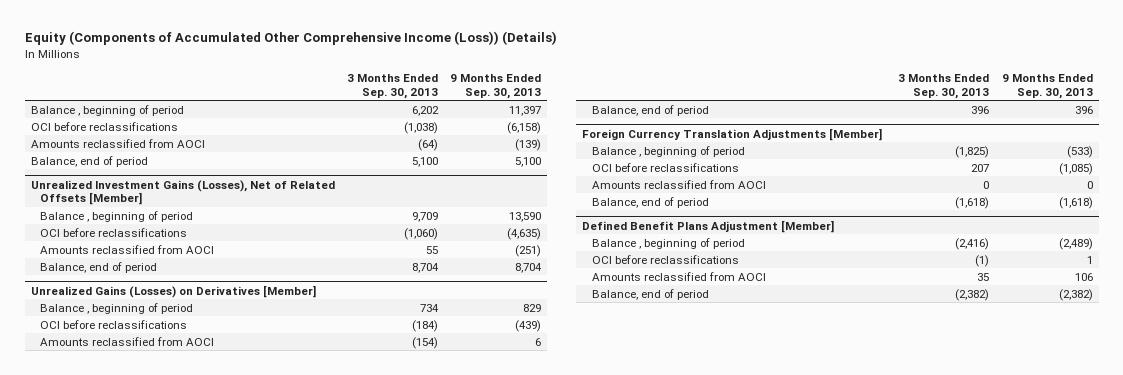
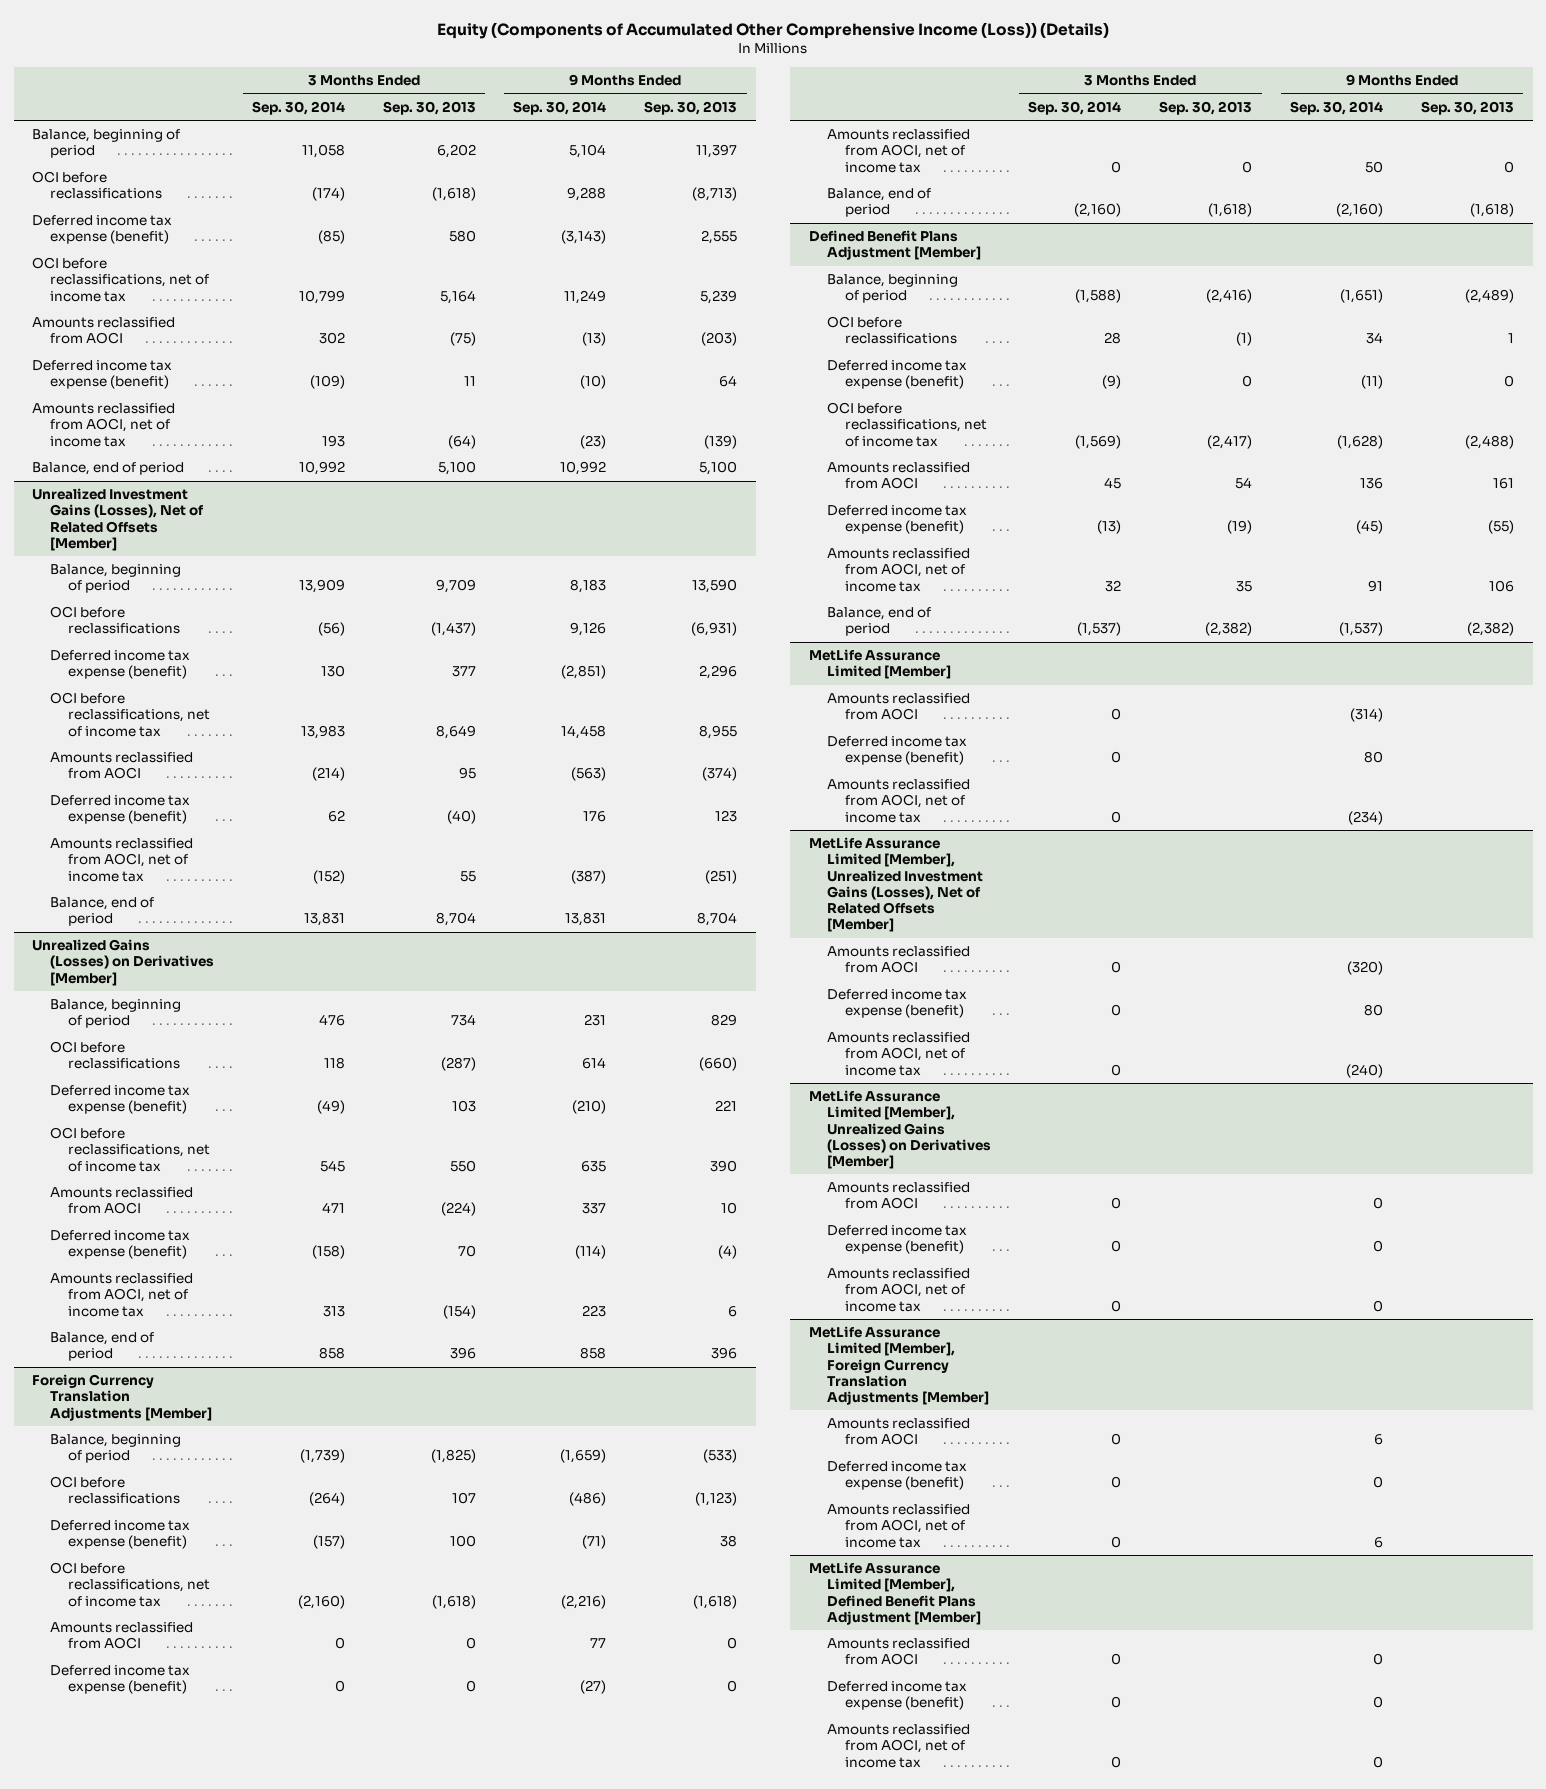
- | 3 Months Ended Sep. 30, 2013 | 9 Months Ended Sep. 30, 2013
+ | 3 Months Ended Sep. 30, 2014 | 3 Months Ended Sep. 30, 2013 | 9 Months Ended Sep. 30, 2014 | 9 Months Ended Sep. 30, 2013
- Balance , beginning of period | 6,202 | 11,397
- OCI before reclassifications | (1,038) | (6,158)
- Amounts reclassified from AOCI | (64) | (139)
+ Balance, beginning of period | 11,058 | 6,202 | 5,104 | 11,397
+ OCI before reclassifications | (174) | (1,618) | 9,288 | (8,713)
+ Deferred income tax expense (benefit) | (85) | 580 | (3,143) | 2,555
+ OCI before reclassifications, net of income tax | 10,799 | 5,164 | 11,249 | 5,239
+ Amounts reclassified from AOCI | 302 | (75) | (13) | (203)
+ Deferred income tax expense (benefit) | (109) | 11 | (10) | 64
+ Amounts reclassified from AOCI, net of income tax | 193 | (64) | (23) | (139)
@ Unrealized Investment Gains (Losses), Net of Related Offsets [Member]
- Balance , beginning of period | 9,709 | 13,590
- OCI before reclassifications | (1,060) | (4,635)
- Amounts reclassified from AOCI | 55 | (251)
+ Balance, beginning of period | 13,909 | 9,709 | 8,183 | 13,590
+ OCI before reclassifications | (56) | (1,437) | 9,126 | (6,931)
+ Deferred income tax expense (benefit) | 130 | 377 | (2,851) | 2,296
+ OCI before reclassifications, net of income tax | 13,983 | 8,649 | 14,458 | 8,955
+ Amounts reclassified from AOCI | (214) | 95 | (563) | (374)
+ Deferred income tax expense (benefit) | 62 | (40) | 176 | 123
+ Amounts reclassified from AOCI, net of income tax | (152) | 55 | (387) | (251)
@ Unrealized Gains (Losses) on Derivatives [Member]
- Balance , beginning of period | 734 | 829
- OCI before reclassifications | (184) | (439)
- Amounts reclassified from AOCI | (154) | 6
+ Balance, beginning of period | 476 | 734 | 231 | 829
+ OCI before reclassifications | 118 | (287) | 614 | (660)
+ Deferred income tax expense (benefit) | (49) | 103 | (210) | 221
+ OCI before reclassifications, net of income tax | 545 | 550 | 635 | 390
+ Amounts reclassified from AOCI | 471 | (224) | 337 | 10
+ Deferred income tax expense (benefit) | (158) | 70 | (114) | (4)
+ Amounts reclassified from AOCI, net of income tax | 313 | (154) | 223 | 6
@ Foreign Currency Translation Adjustments [Member]
- Balance , beginning of period | (1,825) | (533)
- OCI before reclassifications | 207 | (1,085)
+ Balance, beginning of period | (1,739) | (1,825) | (1,659) | (533)
+ OCI before reclassifications | (264) | 107 | (486) | (1,123)
+ Deferred income tax expense (benefit) | (157) | 100 | (71) | 38
+ OCI before reclassifications, net of income tax | (2,160) | (1,618) | (2,216) | (1,618)
+ Deferred income tax expense (benefit) | 0 | 0 | (27) | 0
+ Amounts reclassified from AOCI, net of income tax | 0 | 0 | 50 | 0
@ Defined Benefit Plans Adjustment [Member]
- Balance , beginning of period | (2,416) | (2,489)
+ Balance, beginning of period | (1,588) | (2,416) | (1,651) | (2,489)
- Amounts reclassified from AOCI | 35 | 106
+ Deferred income tax expense (benefit) | (9) | 0 | (11) | 0
+ OCI before reclassifications, net of income tax | (1,569) | (2,417) | (1,628) | (2,488)
+ Amounts reclassified from AOCI | 45 | 54 | 136 | 161
+ Deferred income tax expense (benefit) | (13) | (19) | (45) | (55)
+ Amounts reclassified from AOCI, net of income tax | 32 | 35 | 91 | 106
+ MetLife Assurance Limited [Member]
+ Amounts reclassified from AOCI | 0 | | (314) |
+ Deferred income tax expense (benefit) | 0 | | 80 |
+ Amounts reclassified from AOCI, net of income tax | 0 | | (234) |
+ MetLife Assurance Limited [Member], Unrealized Investment Gains (Losses), Net of Related Offsets [Member]
+ Amounts reclassified from AOCI | 0 | | (320) |
+ Deferred income tax expense (benefit) | 0 | | 80 |
+ Amounts reclassified from AOCI, net of income tax | 0 | | (240) |
+ MetLife Assurance Limited [Member], Unrealized Gains (Losses) on Derivatives [Member]
+ Amounts reclassified from AOCI | 0 | | 0 |
+ Deferred income tax expense (benefit) | 0 | | 0 |
+ Amounts reclassified from AOCI, net of income tax | 0 | | 0 |
+ MetLife Assurance Limited [Member], Foreign Currency Translation Adjustments [Member]
+ Amounts reclassified from AOCI | 0 | | 6 |
+ Deferred income tax expense (benefit) | 0 | | 0 |
+ Amounts reclassified from AOCI, net of income tax | 0 | | 6 |
+ MetLife Assurance Limited [Member], Defined Benefit Plans Adjustment [Member]
+ Amounts reclassified from AOCI | 0 | | 0 |
+ Deferred income tax expense (benefit) | 0 | | 0 |
+ Amounts reclassified from AOCI, net of income tax | 0 | | 0 |

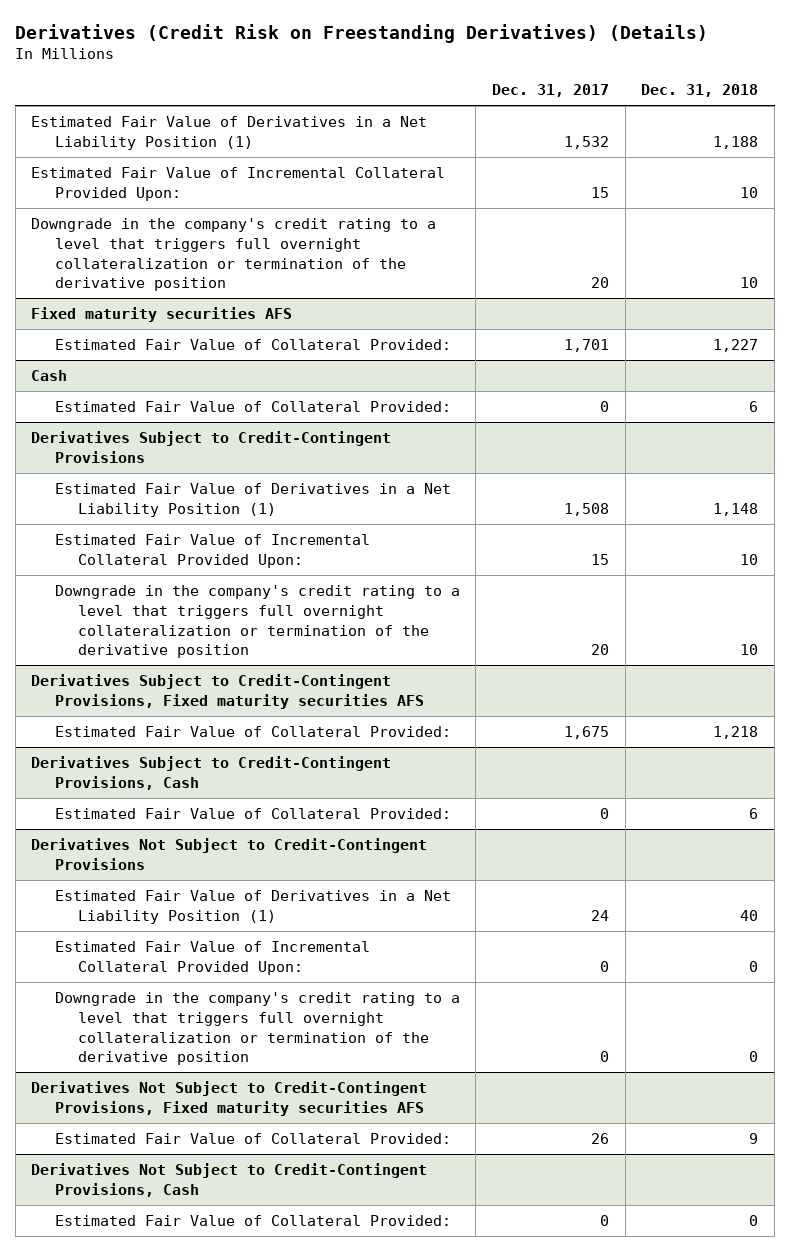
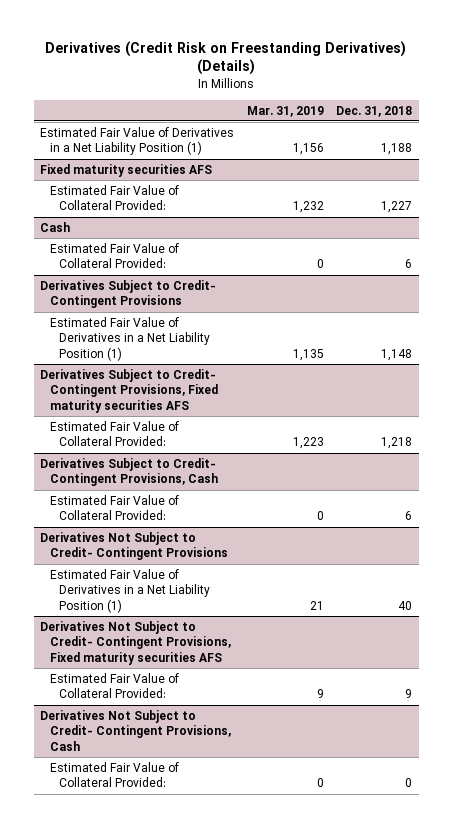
- | Dec. 31, 2017 | Dec. 31, 2018
+ | Mar. 31, 2019 | Dec. 31, 2018
- Estimated Fair Value of Incremental Collateral Provided Upon: | 15 | 10
- Downgrade in the company's credit rating to a level that triggers full overnight collateralization or termination of the derivative position | 20 | 10
- Derivatives Subject to Credit-Contingent Provisions
+ Derivatives Subject to Credit- Contingent Provisions
- Estimated Fair Value of Incremental Collateral Provided Upon: | 15 | 10
- Downgrade in the company's credit rating to a level that triggers full overnight collateralization or termination of the derivative position | 20 | 10
- Derivatives Subject to Credit-Contingent Provisions, Fixed maturity securities AFS
+ Derivatives Subject to Credit- Contingent Provisions, Fixed maturity securities AFS
- Derivatives Subject to Credit-Contingent Provisions, Cash
+ Derivatives Subject to Credit- Contingent Provisions, Cash
- Derivatives Not Subject to Credit-Contingent Provisions
+ Derivatives Not Subject to Credit- Contingent Provisions
- Estimated Fair Value of Incremental Collateral Provided Upon: | 0 | 0
- Downgrade in the company's credit rating to a level that triggers full overnight collateralization or termination of the derivative position | 0 | 0
- Derivatives Not Subject to Credit-Contingent Provisions, Fixed maturity securities AFS
+ Derivatives Not Subject to Credit- Contingent Provisions, Fixed maturity securities AFS
- Derivatives Not Subject to Credit-Contingent Provisions, Cash
+ Derivatives Not Subject to Credit- Contingent Provisions, Cash

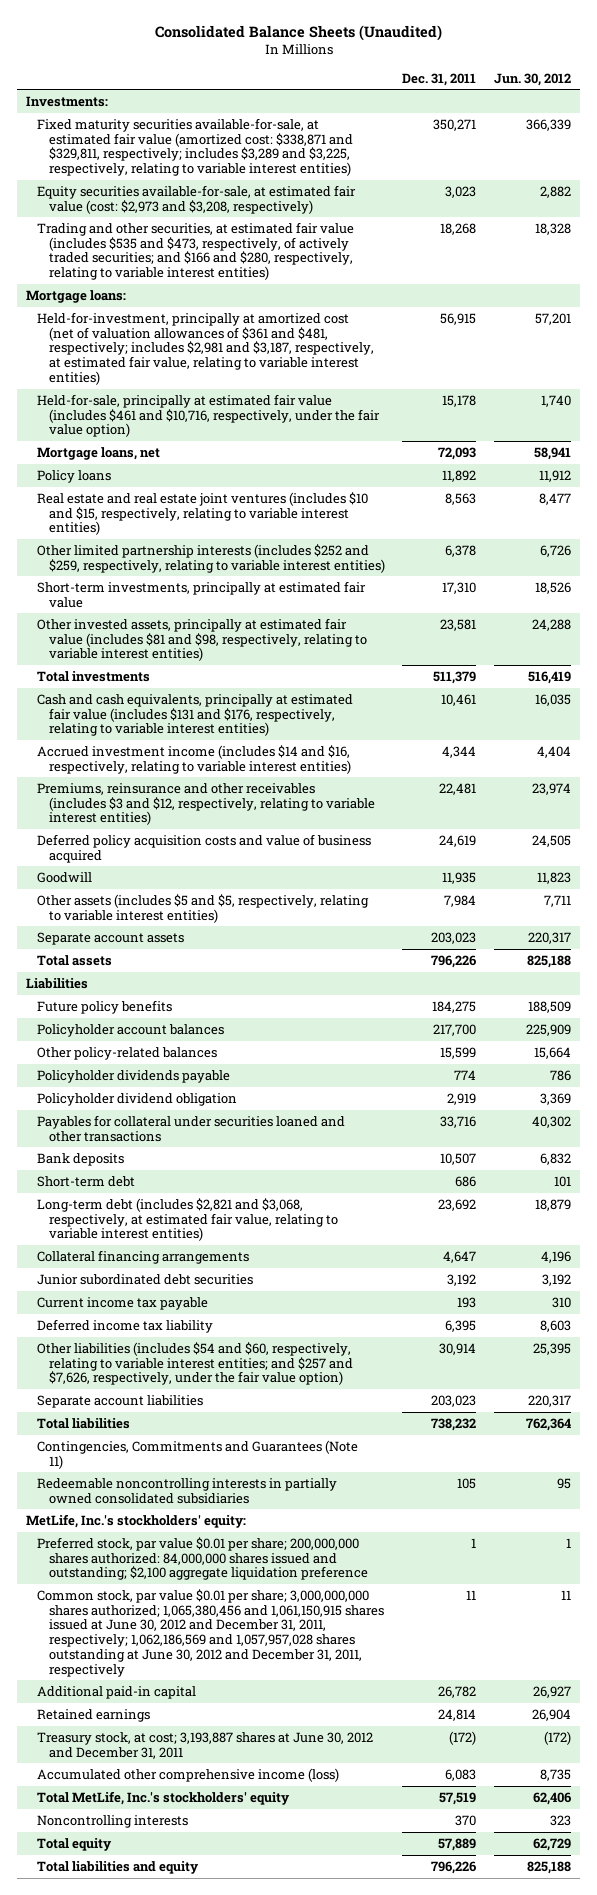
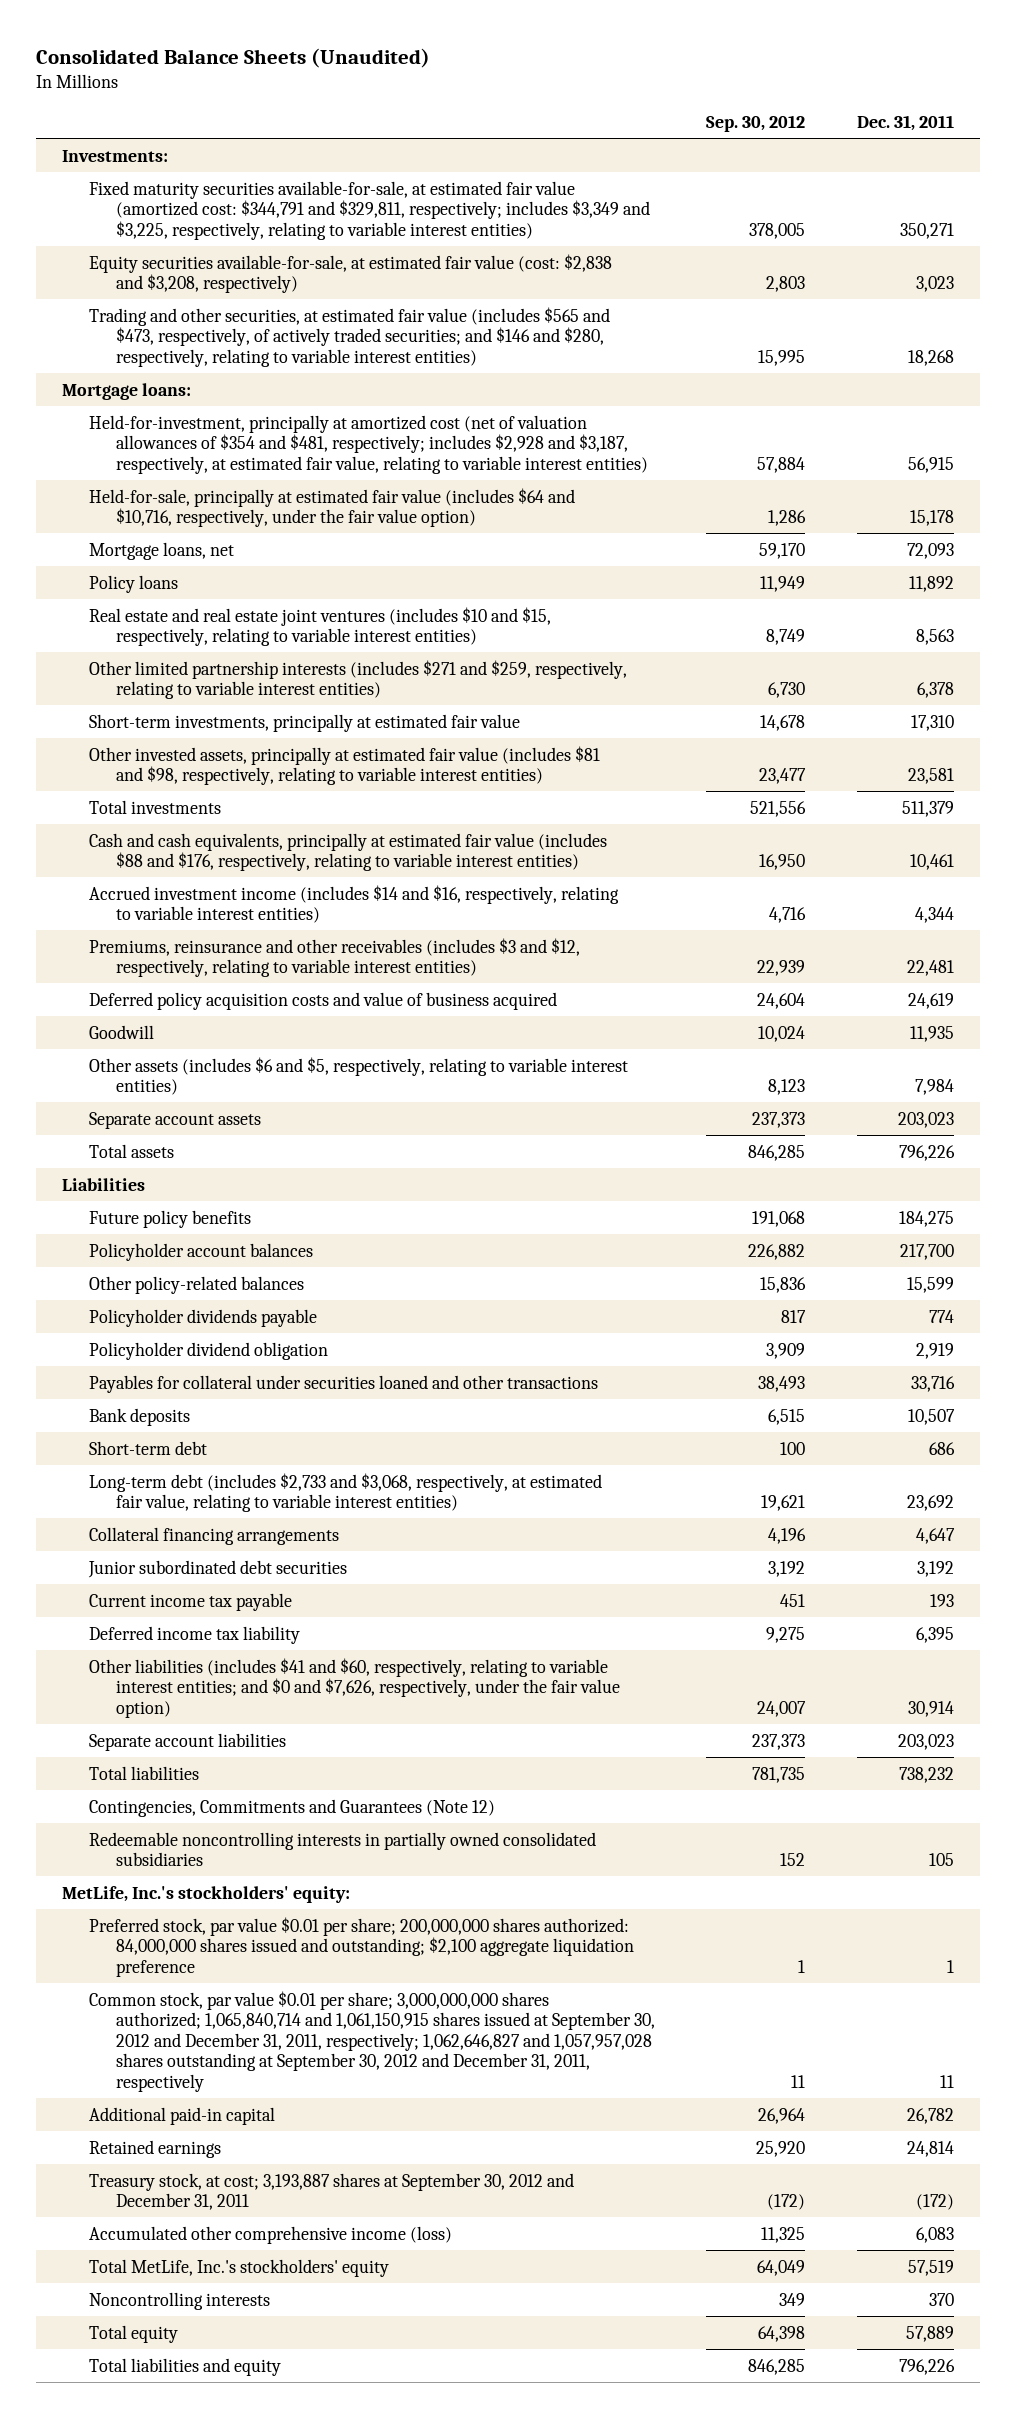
- | Dec. 31, 2011 | Jun. 30, 2012
+ | Sep. 30, 2012 | Dec. 31, 2011
- Fixed maturity securities available-for-sale, at estimated fair value (amortized cost: $338,871 and $329,811, respectively; includes $3,289 and $3,225, respectively, relating to variable interest entities) | 350,271 | 366,339
- Equity securities available-for-sale, at estimated fair value (cost: $2,973 and $3,208, respectively) | 3,023 | 2,882
- Trading and other securities, at estimated fair value (includes $535 and $473, respectively, of actively traded securities; and $166 and $280, respectively, relating to variable interest entities) | 18,268 | 18,328
+ Fixed maturity securities available-for-sale, at estimated fair value (amortized cost: $344,791 and $329,811, respectively; includes $3,349 and $3,225, respectively, relating to variable interest entities) | 378,005 | 350,271
+ Equity securities available-for-sale, at estimated fair value (cost: $2,838 and $3,208, respectively) | 2,803 | 3,023
+ Trading and other securities, at estimated fair value (includes $565 and $473, respectively, of actively traded securities; and $146 and $280, respectively, relating to variable interest entities) | 15,995 | 18,268
- Held-for-investment, principally at amortized cost (net of valuation allowances of $361 and $481, respectively; includes $2,981 and $3,187, respectively, at estimated fair value, relating to variable interest entities) | 56,915 | 57,201
- Held-for-sale, principally at estimated fair value (includes $461 and $10,716, respectively, under the fair value option) | 15,178 | 1,740
+ Held-for-investment, principally at amortized cost (net of valuation allowances of $354 and $481, respectively; includes $2,928 and $3,187, respectively, at estimated fair value, relating to variable interest entities) | 57,884 | 56,915
+ Held-for-sale, principally at estimated fair value (includes $64 and $10,716, respectively, under the fair value option) | 1,286 | 15,178
- Other limited partnership interests (includes $252 and $259, respectively, relating to variable interest entities) | 6,378 | 6,726
+ Other limited partnership interests (includes $271 and $259, respectively, relating to variable interest entities) | 6,730 | 6,378
- Cash and cash equivalents, principally at estimated fair value (includes $131 and $176, respectively, relating to variable interest entities) | 10,461 | 16,035
+ Cash and cash equivalents, principally at estimated fair value (includes $88 and $176, respectively, relating to variable interest entities) | 16,950 | 10,461
- Other assets (includes $5 and $5, respectively, relating to variable interest entities) | 7,984 | 7,711
+ Other assets (includes $6 and $5, respectively, relating to variable interest entities) | 8,123 | 7,984
- Long-term debt (includes $2,821 and $3,068, respectively, at estimated fair value, relating to variable interest entities) | 23,692 | 18,879
+ Long-term debt (includes $2,733 and $3,068, respectively, at estimated fair value, relating to variable interest entities) | 19,621 | 23,692
- Other liabilities (includes $54 and $60, respectively, relating to variable interest entities; and $257 and $7,626, respectively, under the fair value option) | 30,914 | 25,395
+ Other liabilities (includes $41 and $60, respectively, relating to variable interest entities; and $0 and $7,626, respectively, under the fair value option) | 24,007 | 30,914
- Contingencies, Commitments and Guarantees (Note 11)
+ Contingencies, Commitments and Guarantees (Note 12)
- Common stock, par value $0.01 per share; 3,000,000,000 shares authorized; 1,065,380,456 and 1,061,150,915 shares issued at June 30, 2012 and December 31, 2011, respectively; 1,062,186,569 and 1,057,957,028 shares outstanding at June 30, 2012 and December 31, 2011, respectively | 11 | 11
+ Common stock, par value $0.01 per share; 3,000,000,000 shares authorized; 1,065,840,714 and 1,061,150,915 shares issued at September 30, 2012 and December 31, 2011, respectively; 1,062,646,827 and 1,057,957,028 shares outstanding at September 30, 2012 and December 31, 2011, respectively | 11 | 11
- Treasury stock, at cost; 3,193,887 shares at June 30, 2012 and December 31, 2011 | (172) | (172)
+ Treasury stock, at cost; 3,193,887 shares at September 30, 2012 and December 31, 2011 | (172) | (172)

